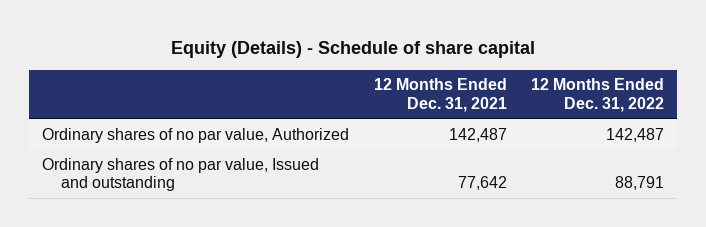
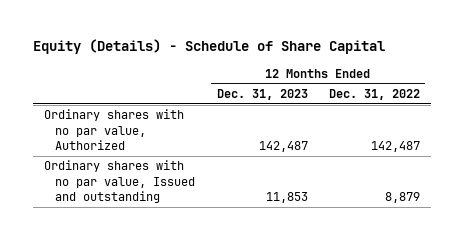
- Equity (Details) - Schedule of share capital
+ Equity (Details) - Schedule of Share Capital
- | 12 Months Ended Dec. 31, 2021 | 12 Months Ended Dec. 31, 2022
+ | 12 Months Ended Dec. 31, 2023 | 12 Months Ended Dec. 31, 2022
- Ordinary shares of no par value, Authorized | 142,487 | 142,487
- Ordinary shares of no par value, Issued and outstanding | 77,642 | 88,791
+ Ordinary shares with no par value, Authorized | 142,487 | 142,487
+ Ordinary shares with no par value, Issued and outstanding | 11,853 | 8,879

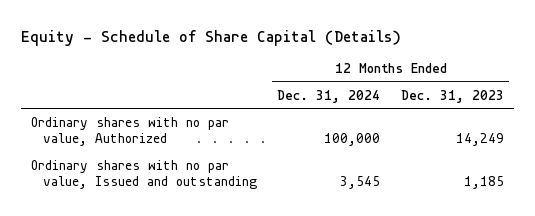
- Equity (Details) - Schedule of Share Capital
+ Equity - Schedule of Share Capital (Details)
- | 12 Months Ended Dec. 31, 2023 | 12 Months Ended Dec. 31, 2022
+ | 12 Months Ended Dec. 31, 2024 | 12 Months Ended Dec. 31, 2023
- Ordinary shares with no par value, Authorized | 142,487 | 142,487
- Ordinary shares with no par value, Issued and outstanding | 11,853 | 8,879
+ Ordinary shares with no par value, Authorized | 100,000 | 14,249
+ Ordinary shares with no par value, Issued and outstanding | 3,545 | 1,185

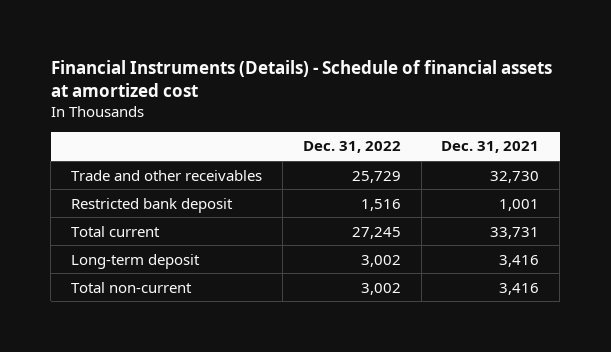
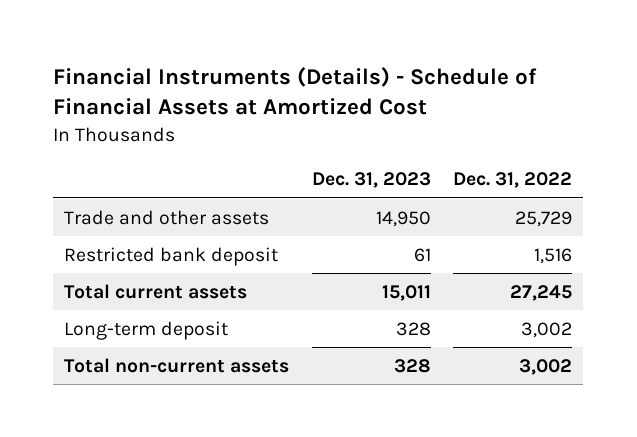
- Financial Instruments (Details) - Schedule of financial assets at amortized cost
+ Financial Instruments (Details) - Schedule of Financial Assets at Amortized Cost
- | Dec. 31, 2022 | Dec. 31, 2021
+ | Dec. 31, 2023 | Dec. 31, 2022
- Trade and other receivables | 25,729 | 32,730
+ Trade and other assets | 14,950 | 25,729
- Total current | 27,245 | 33,731
+ Total current assets | 15,011 | 27,245
- Total non-current | 3,002 | 3,416
+ Total non-current assets | 328 | 3,002

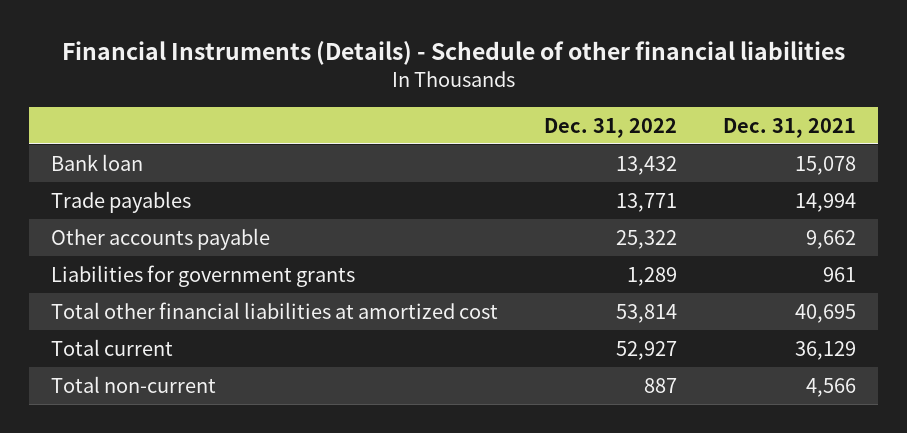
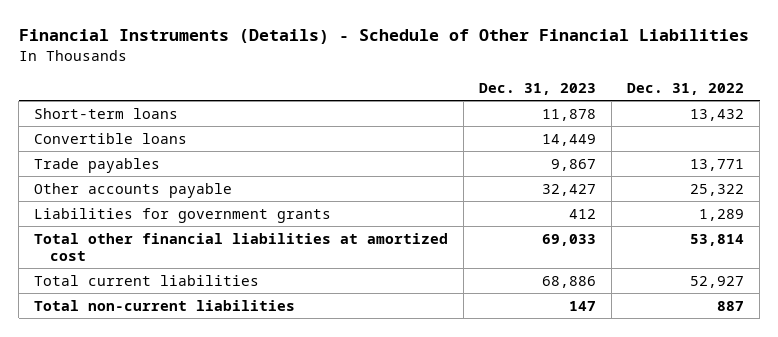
- Financial Instruments (Details) - Schedule of other financial liabilities
+ Financial Instruments (Details) - Schedule of Other Financial Liabilities
- | Dec. 31, 2022 | Dec. 31, 2021
+ | Dec. 31, 2023 | Dec. 31, 2022
- Bank loan | 13,432 | 15,078
+ Short-term loans | 11,878 | 13,432
+ Convertible loans | 14,449 |
- Total current | 52,927 | 36,129
- Total non-current | 887 | 4,566
+ Total current liabilities | 68,886 | 52,927
+ Total non-current liabilities | 147 | 887

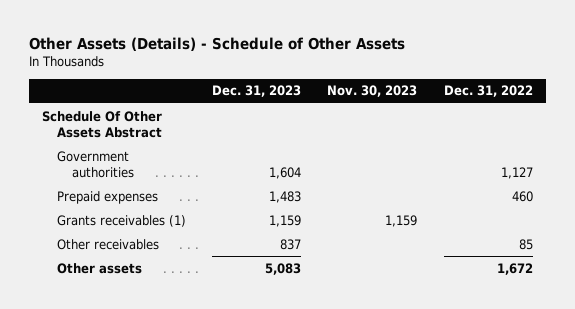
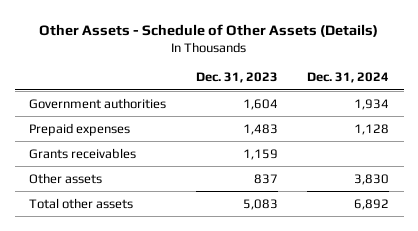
- Other Assets (Details) - Schedule of Other Assets
+ Other Assets - Schedule of Other Assets (Details)
- | Dec. 31, 2023 | Nov. 30, 2023 | Dec. 31, 2022
+ | Dec. 31, 2023 | Dec. 31, 2024
- Schedule Of Other Assets Abstract
- Grants receivables (1) | 1,159 | 1,159 |
- Other receivables | 837 | | 85
- Other assets | 5,083 | | 1,672
+ Grants receivables | 1,159 |
+ Other assets | 837 | 3,830
+ Total other assets | 5,083 | 6,892

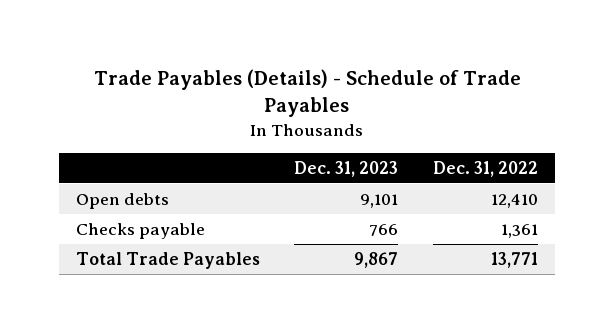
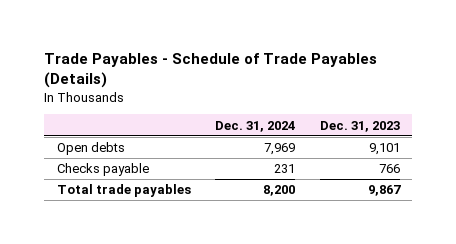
- Trade Payables (Details) - Schedule of Trade Payables
+ Trade Payables - Schedule of Trade Payables (Details)
- | Dec. 31, 2023 | Dec. 31, 2022
+ | Dec. 31, 2024 | Dec. 31, 2023
- Total Trade Payables | 9,867 | 13,771
+ Total trade payables | 8,200 | 9,867

